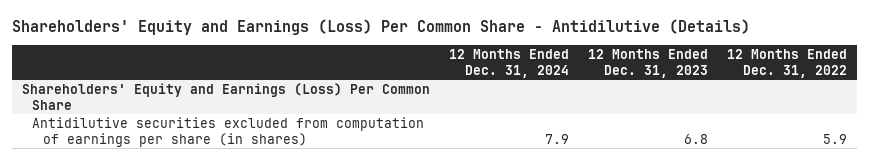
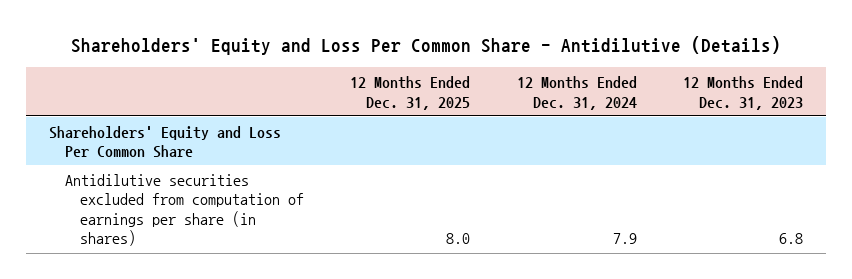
- Shareholders' Equity and Earnings (Loss) Per Common Share - Antidilutive (Details)
+ Shareholders' Equity and Loss Per Common Share - Antidilutive (Details)
- | 12 Months Ended Dec. 31, 2024 | 12 Months Ended Dec. 31, 2023 | 12 Months Ended Dec. 31, 2022
+ | 12 Months Ended Dec. 31, 2025 | 12 Months Ended Dec. 31, 2024 | 12 Months Ended Dec. 31, 2023
- Shareholders' Equity and Earnings (Loss) Per Common Share
+ Shareholders' Equity and Loss Per Common Share

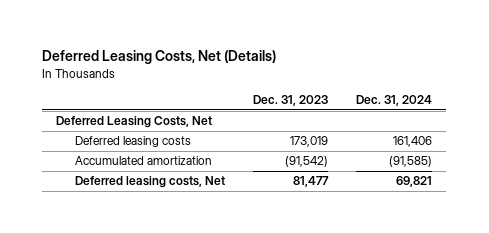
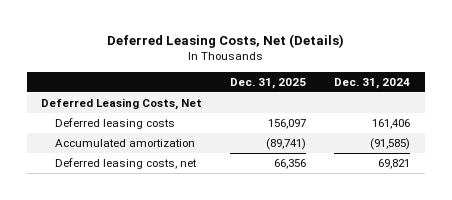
- | Dec. 31, 2023 | Dec. 31, 2024
+ | Dec. 31, 2025 | Dec. 31, 2024
- Deferred leasing costs, Net | 81,477 | 69,821
+ Deferred leasing costs, net | 66,356 | 69,821

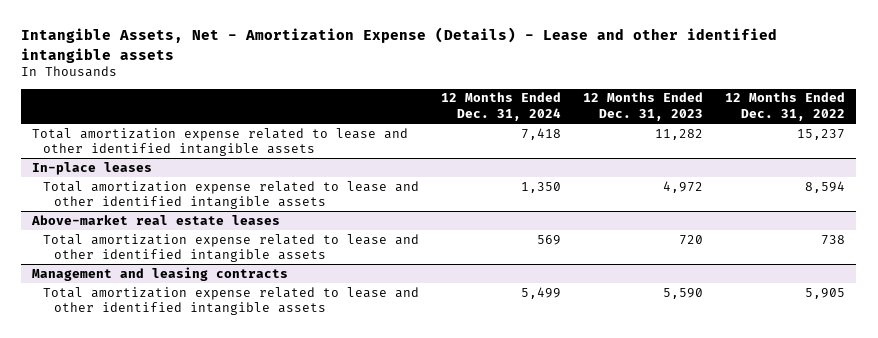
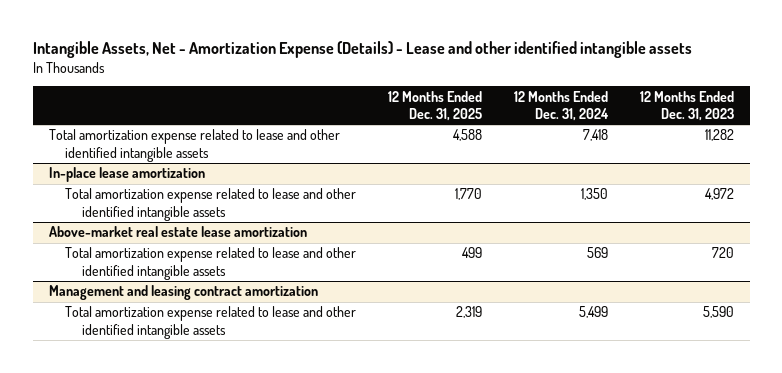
- | 12 Months Ended Dec. 31, 2024 | 12 Months Ended Dec. 31, 2023 | 12 Months Ended Dec. 31, 2022
+ | 12 Months Ended Dec. 31, 2025 | 12 Months Ended Dec. 31, 2024 | 12 Months Ended Dec. 31, 2023
- In-place leases
+ In-place lease amortization
- Above-market real estate leases
+ Above-market real estate lease amortization
- Management and leasing contracts
+ Management and leasing contract amortization

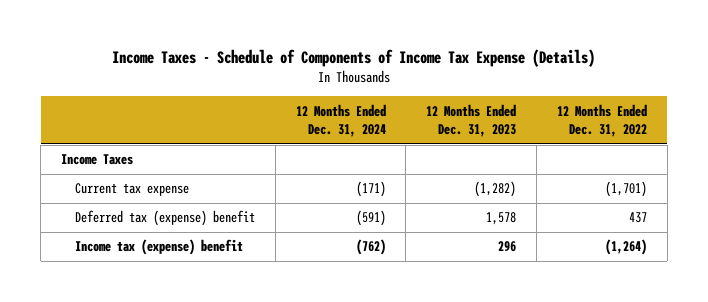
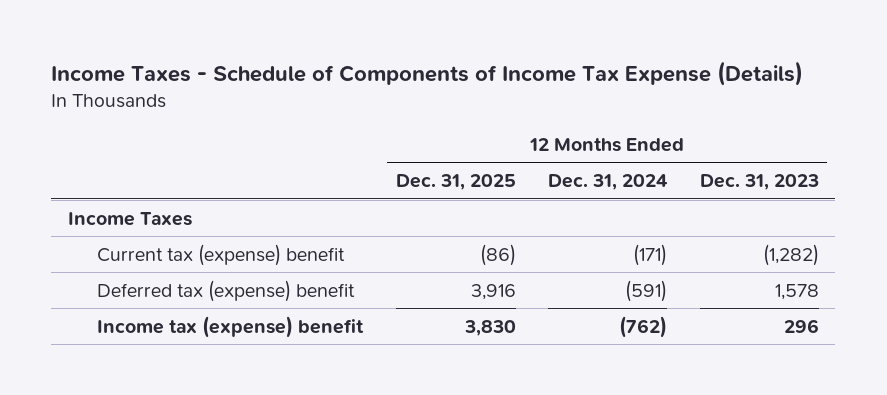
- | 12 Months Ended Dec. 31, 2024 | 12 Months Ended Dec. 31, 2023 | 12 Months Ended Dec. 31, 2022
+ | 12 Months Ended Dec. 31, 2025 | 12 Months Ended Dec. 31, 2024 | 12 Months Ended Dec. 31, 2023
- Current tax expense | (171) | (1,282) | (1,701)
+ Current tax (expense) benefit | (86) | (171) | (1,282)

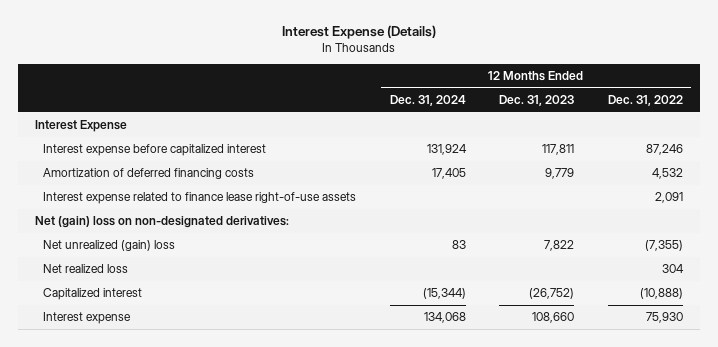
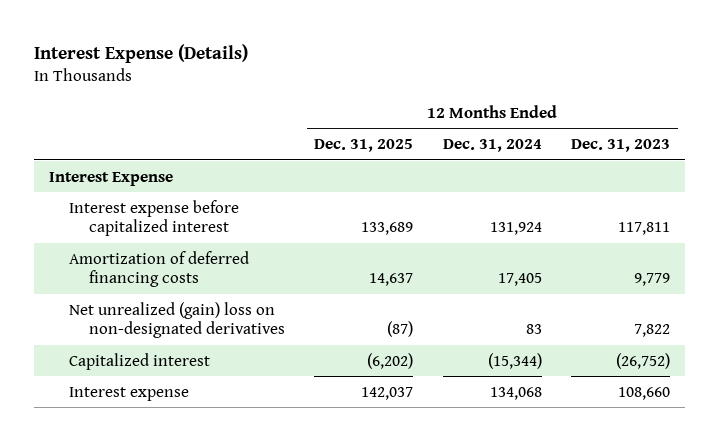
- | 12 Months Ended Dec. 31, 2024 | 12 Months Ended Dec. 31, 2023 | 12 Months Ended Dec. 31, 2022
+ | 12 Months Ended Dec. 31, 2025 | 12 Months Ended Dec. 31, 2024 | 12 Months Ended Dec. 31, 2023
- Interest expense related to finance lease right-of-use assets | | | 2,091
- Net (gain) loss on non-designated derivatives:
- Net unrealized (gain) loss | 83 | 7,822 | (7,355)
- Net realized loss | | | 304
+ Net unrealized (gain) loss on non-designated derivatives | (87) | 83 | 7,822

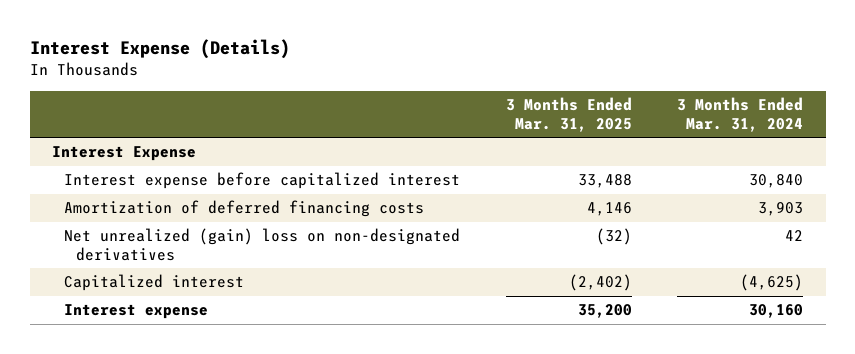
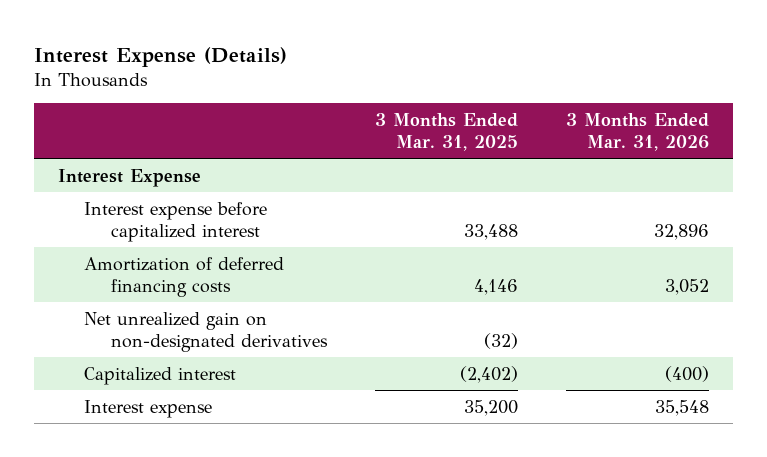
- | 3 Months Ended Mar. 31, 2025 | 3 Months Ended Mar. 31, 2024
+ | 3 Months Ended Mar. 31, 2025 | 3 Months Ended Mar. 31, 2026
- Net unrealized (gain) loss on non-designated derivatives | (32) | 42
+ Net unrealized gain on non-designated derivatives | (32) |

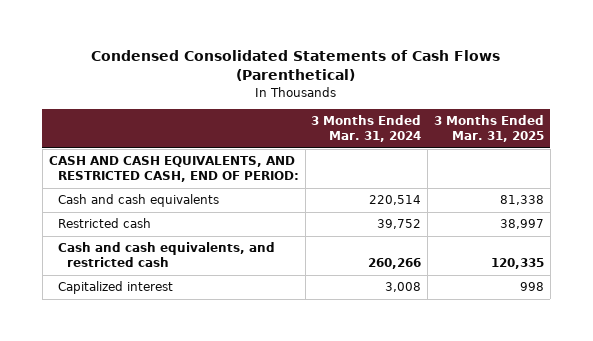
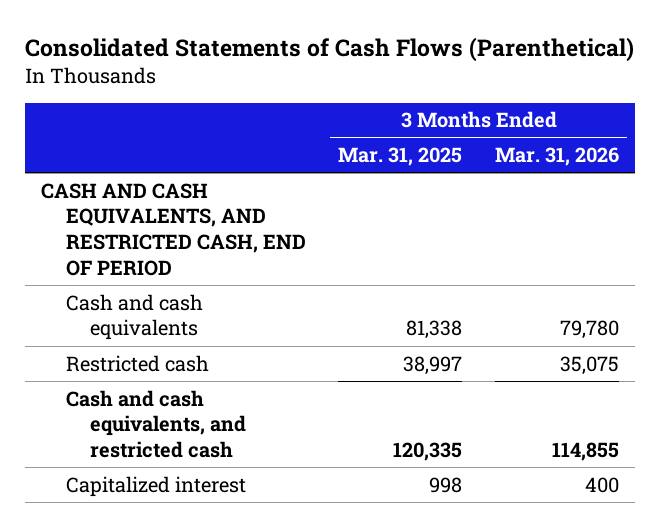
- Condensed Consolidated Statements of Cash Flows (Parenthetical)
+ Consolidated Statements of Cash Flows (Parenthetical)
- | 3 Months Ended Mar. 31, 2024 | 3 Months Ended Mar. 31, 2025
+ | 3 Months Ended Mar. 31, 2025 | 3 Months Ended Mar. 31, 2026
- CASH AND CASH EQUIVALENTS, AND RESTRICTED CASH, END OF PERIOD:
+ CASH AND CASH EQUIVALENTS, AND RESTRICTED CASH, END OF PERIOD

